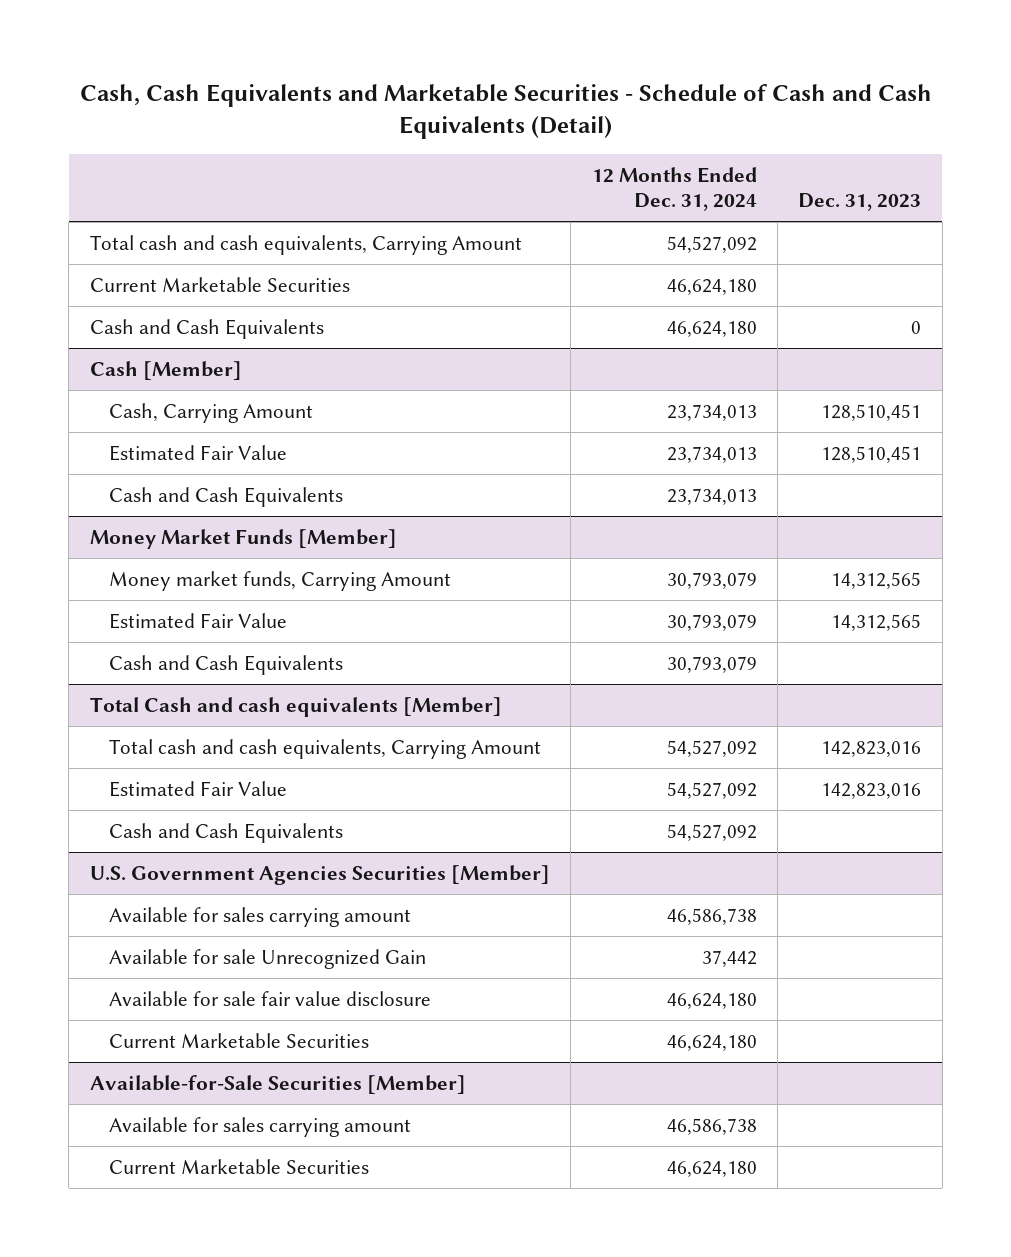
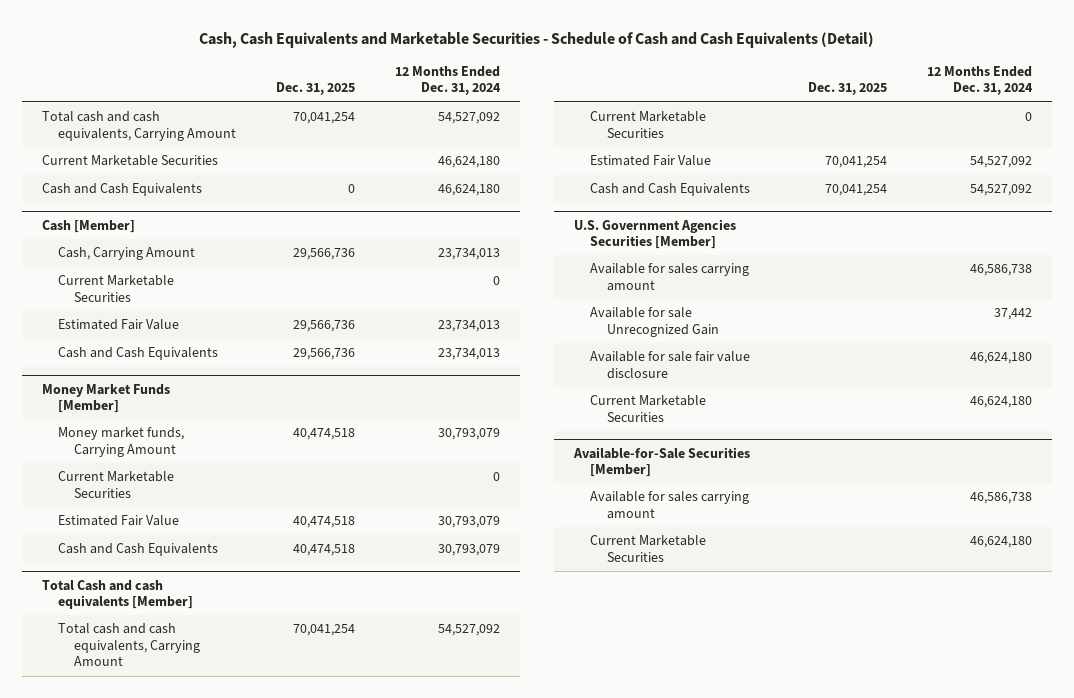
- | 12 Months Ended Dec. 31, 2024 | Dec. 31, 2023
+ | Dec. 31, 2025 | 12 Months Ended Dec. 31, 2024
@ Cash [Member]
+ Current Marketable Securities | | 0
@ Money Market Funds [Member]
+ Current Marketable Securities | | 0
@ Total Cash and cash equivalents [Member]
+ Current Marketable Securities | | 0

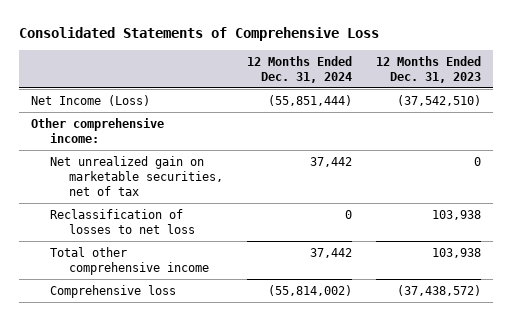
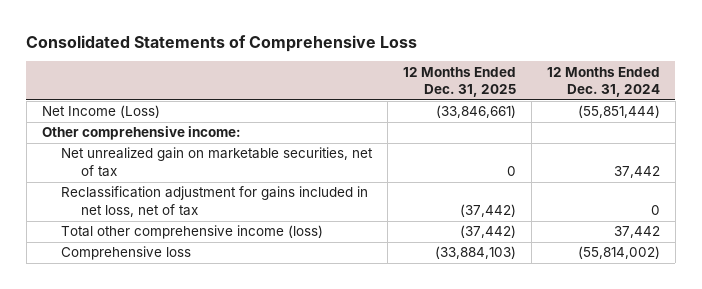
- | 12 Months Ended Dec. 31, 2024 | 12 Months Ended Dec. 31, 2023
+ | 12 Months Ended Dec. 31, 2025 | 12 Months Ended Dec. 31, 2024
- Reclassification of losses to net loss | 0 | 103,938
- Total other comprehensive income | 37,442 | 103,938
+ Reclassification adjustment for gains included in net loss, net of tax | (37,442) | 0
+ Total other comprehensive income (loss) | (37,442) | 37,442

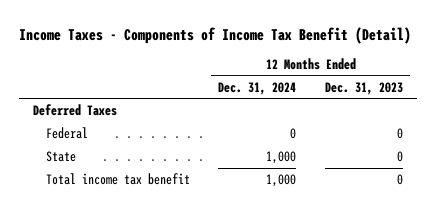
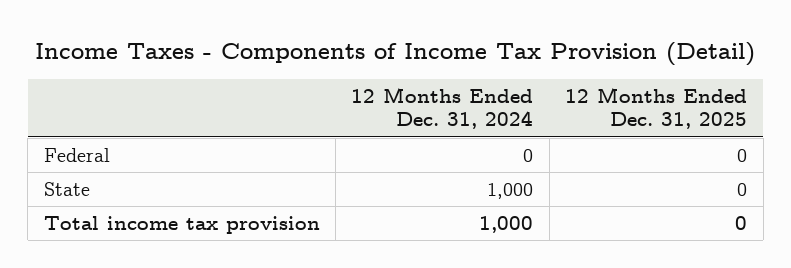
- Income Taxes - Components of Income Tax Benefit (Detail)
+ Income Taxes - Components of Income Tax Provision (Detail)
- | 12 Months Ended Dec. 31, 2024 | 12 Months Ended Dec. 31, 2023
+ | 12 Months Ended Dec. 31, 2024 | 12 Months Ended Dec. 31, 2025
- Deferred Taxes
- Total income tax benefit | 1,000 | 0
+ Total income tax provision | 1,000 | 0

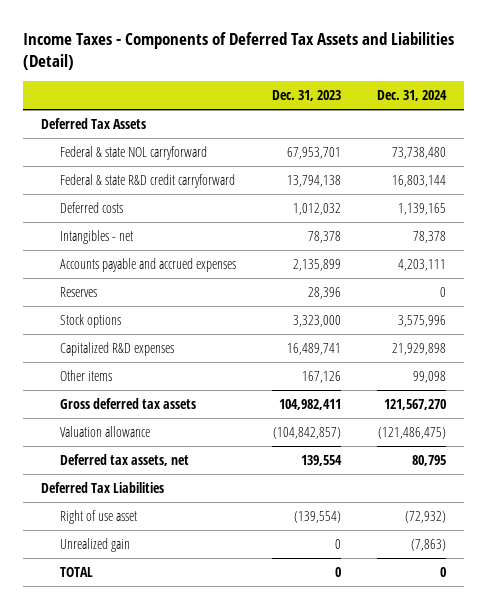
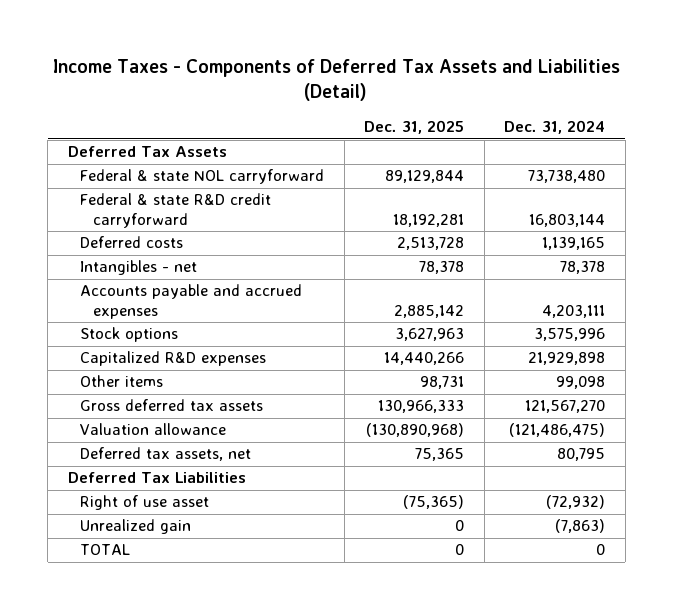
- | Dec. 31, 2023 | Dec. 31, 2024
+ | Dec. 31, 2025 | Dec. 31, 2024
- Reserves | 28,396 | 0

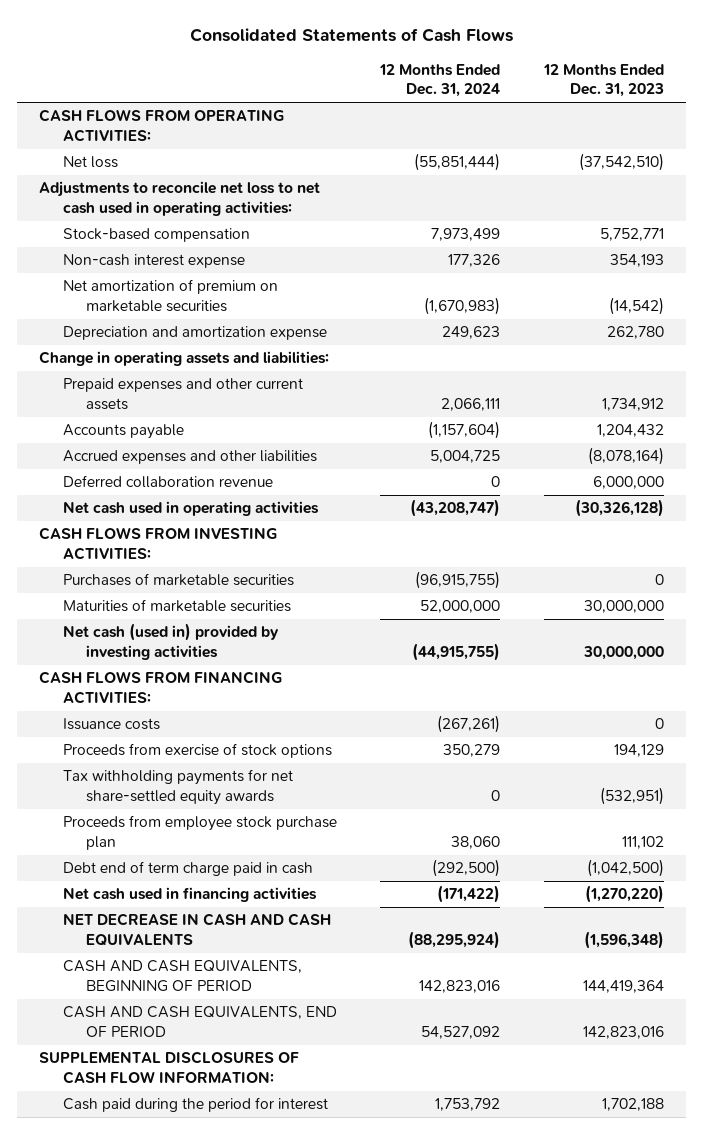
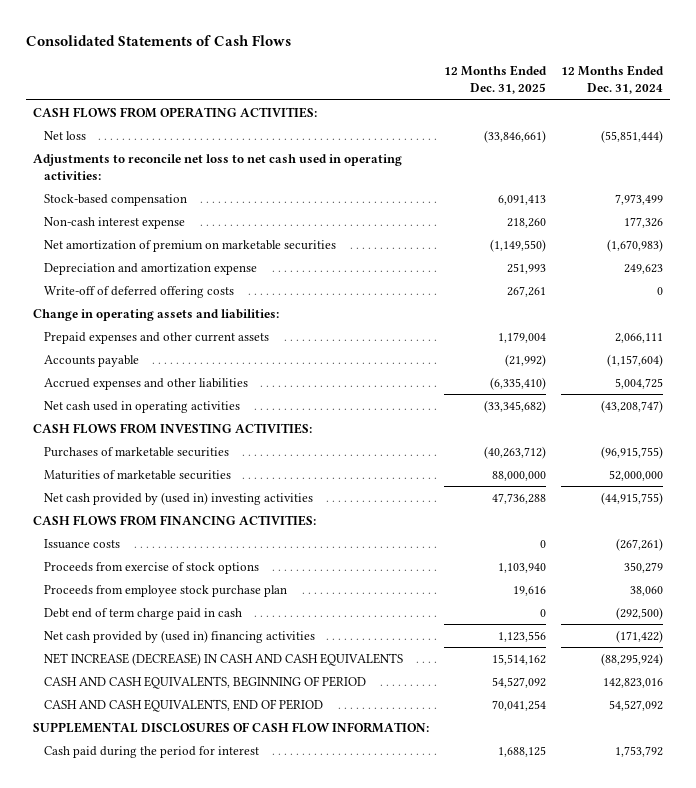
- | 12 Months Ended Dec. 31, 2024 | 12 Months Ended Dec. 31, 2023
+ | 12 Months Ended Dec. 31, 2025 | 12 Months Ended Dec. 31, 2024
+ Write-off of deferred offering costs | 267,261 | 0
- Deferred collaboration revenue | 0 | 6,000,000
- Net cash (used in) provided by investing activities | (44,915,755) | 30,000,000
+ Net cash provided by (used in) investing activities | 47,736,288 | (44,915,755)
- Tax withholding payments for net share-settled equity awards | 0 | (532,951)
- Net cash used in financing activities | (171,422) | (1,270,220)
- NET DECREASE IN CASH AND CASH EQUIVALENTS | (88,295,924) | (1,596,348)
+ Net cash provided by (used in) financing activities | 1,123,556 | (171,422)
+ NET INCREASE (DECREASE) IN CASH AND CASH EQUIVALENTS | 15,514,162 | (88,295,924)

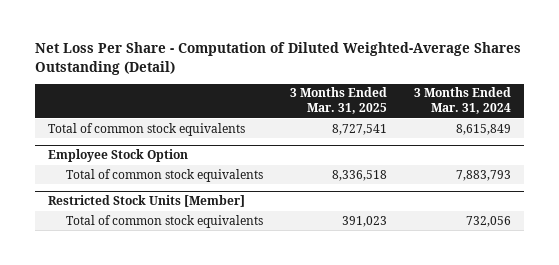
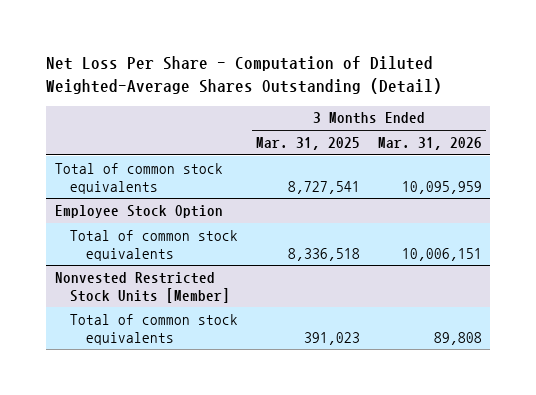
- | 3 Months Ended Mar. 31, 2025 | 3 Months Ended Mar. 31, 2024
+ | 3 Months Ended Mar. 31, 2025 | 3 Months Ended Mar. 31, 2026
- Restricted Stock Units [Member]
+ Nonvested Restricted Stock Units [Member]

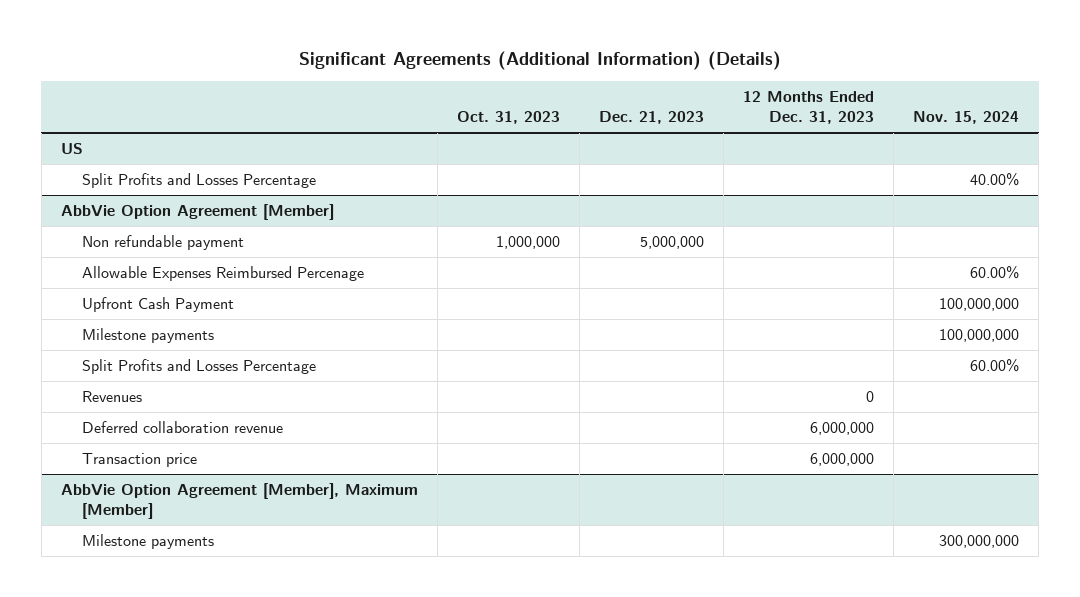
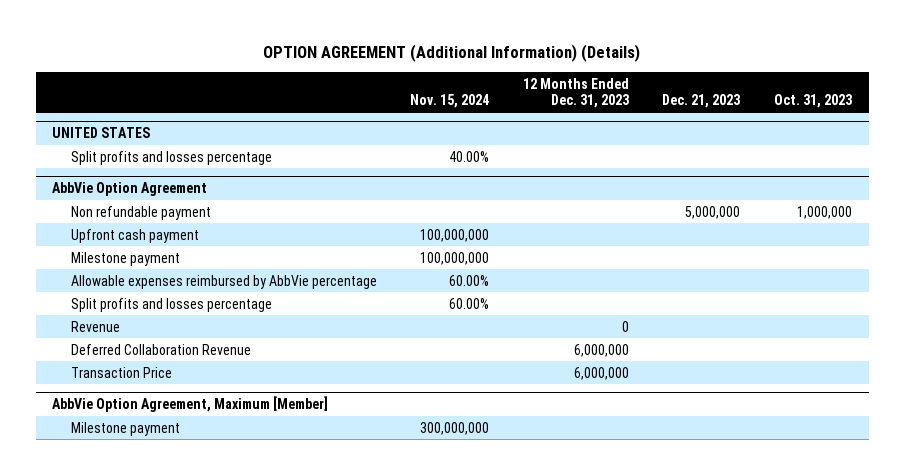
- Significant Agreements (Additional Information) (Details)
+ OPTION AGREEMENT (Additional Information) (Details)
- | Oct. 31, 2023 | Dec. 21, 2023 | 12 Months Ended Dec. 31, 2023 | Nov. 15, 2024
+ | Nov. 15, 2024 | 12 Months Ended Dec. 31, 2023 | Dec. 21, 2023 | Oct. 31, 2023
- US
- Split Profits and Losses Percentage | | | | 40.00%
- AbbVie Option Agreement [Member]
+ UNITED STATES
+ Split profits and losses percentage | 40.00% | | |
+ AbbVie Option Agreement
- Allowable Expenses Reimbursed Percenage | | | | 60.00%
- Upfront Cash Payment | | | | 100,000,000
- Milestone payments | | | | 100,000,000
- Split Profits and Losses Percentage | | | | 60.00%
- Revenues | | | 0 |
- Deferred collaboration revenue | | | 6,000,000 |
- Transaction price | | | 6,000,000 |
- AbbVie Option Agreement [Member], Maximum [Member]
- Milestone payments | | | | 300,000,000
+ Upfront cash payment | 100,000,000 | | |
+ Milestone payment | 100,000,000 | | |
+ Allowable expenses reimbursed by AbbVie percentage | 60.00% | | |
+ Split profits and losses percentage | 60.00% | | |
+ Revenue | | 0 | |
+ Deferred Collaboration Revenue | | 6,000,000 | |
+ Transaction Price | | 6,000,000 | |
+ AbbVie Option Agreement, Maximum [Member]
+ Milestone payment | 300,000,000 | | |

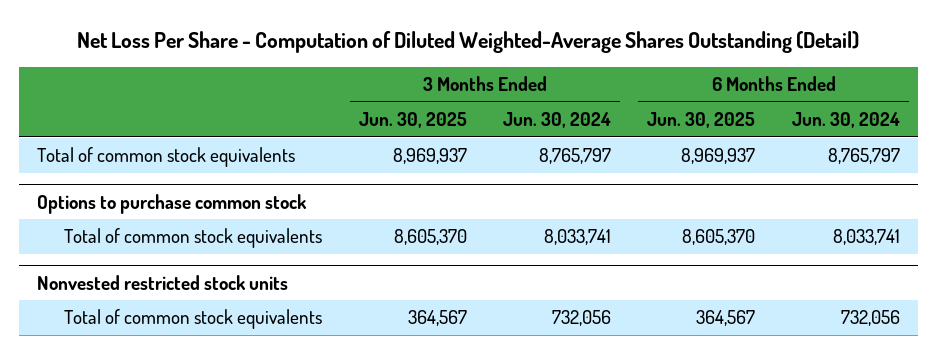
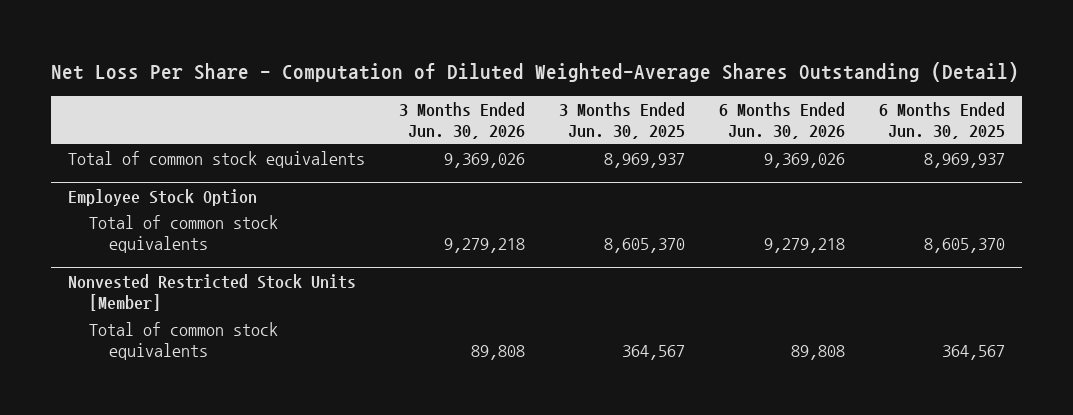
- | 3 Months Ended Jun. 30, 2025 | 3 Months Ended Jun. 30, 2024 | 6 Months Ended Jun. 30, 2025 | 6 Months Ended Jun. 30, 2024
+ | 3 Months Ended Jun. 30, 2026 | 3 Months Ended Jun. 30, 2025 | 6 Months Ended Jun. 30, 2026 | 6 Months Ended Jun. 30, 2025
- Options to purchase common stock
+ Employee Stock Option
- Nonvested restricted stock units
+ Nonvested Restricted Stock Units [Member]

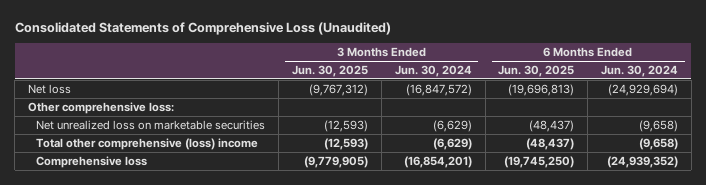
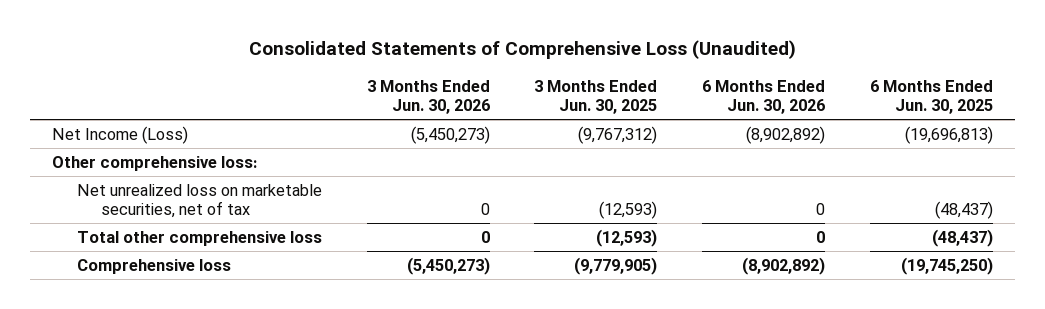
- | 3 Months Ended Jun. 30, 2025 | 3 Months Ended Jun. 30, 2024 | 6 Months Ended Jun. 30, 2025 | 6 Months Ended Jun. 30, 2024
+ | 3 Months Ended Jun. 30, 2026 | 3 Months Ended Jun. 30, 2025 | 6 Months Ended Jun. 30, 2026 | 6 Months Ended Jun. 30, 2025
- Net loss | (9,767,312) | (16,847,572) | (19,696,813) | (24,929,694)
+ Net Income (Loss) | (5,450,273) | (9,767,312) | (8,902,892) | (19,696,813)
- Net unrealized loss on marketable securities | (12,593) | (6,629) | (48,437) | (9,658)
- Total other comprehensive (loss) income | (12,593) | (6,629) | (48,437) | (9,658)
+ Net unrealized loss on marketable securities, net of tax | 0 | (12,593) | 0 | (48,437)
+ Total other comprehensive loss | 0 | (12,593) | 0 | (48,437)

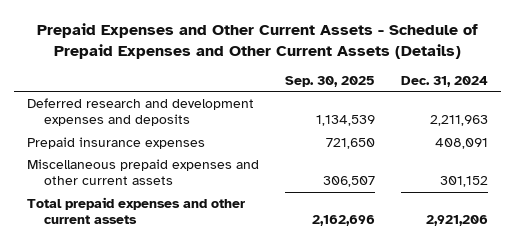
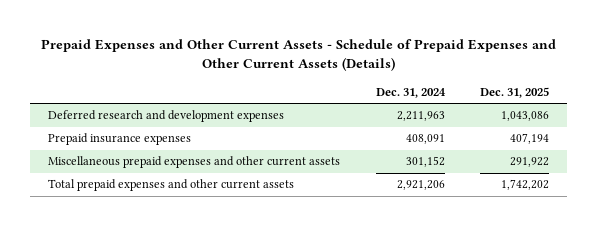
- | Sep. 30, 2025 | Dec. 31, 2024
+ | Dec. 31, 2024 | Dec. 31, 2025
- Deferred research and development expenses and deposits | 1,134,539 | 2,211,963
+ Deferred research and development expenses | 2,211,963 | 1,043,086

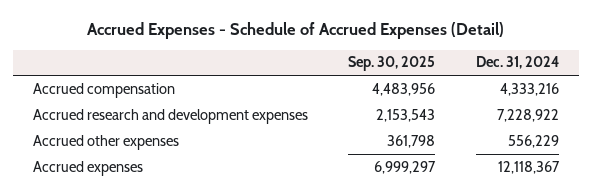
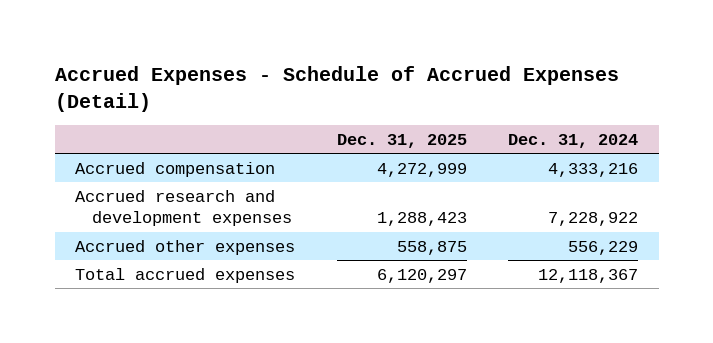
- | Sep. 30, 2025 | Dec. 31, 2024
+ | Dec. 31, 2025 | Dec. 31, 2024
- Accrued expenses | 6,999,297 | 12,118,367
+ Total accrued expenses | 6,120,297 | 12,118,367

